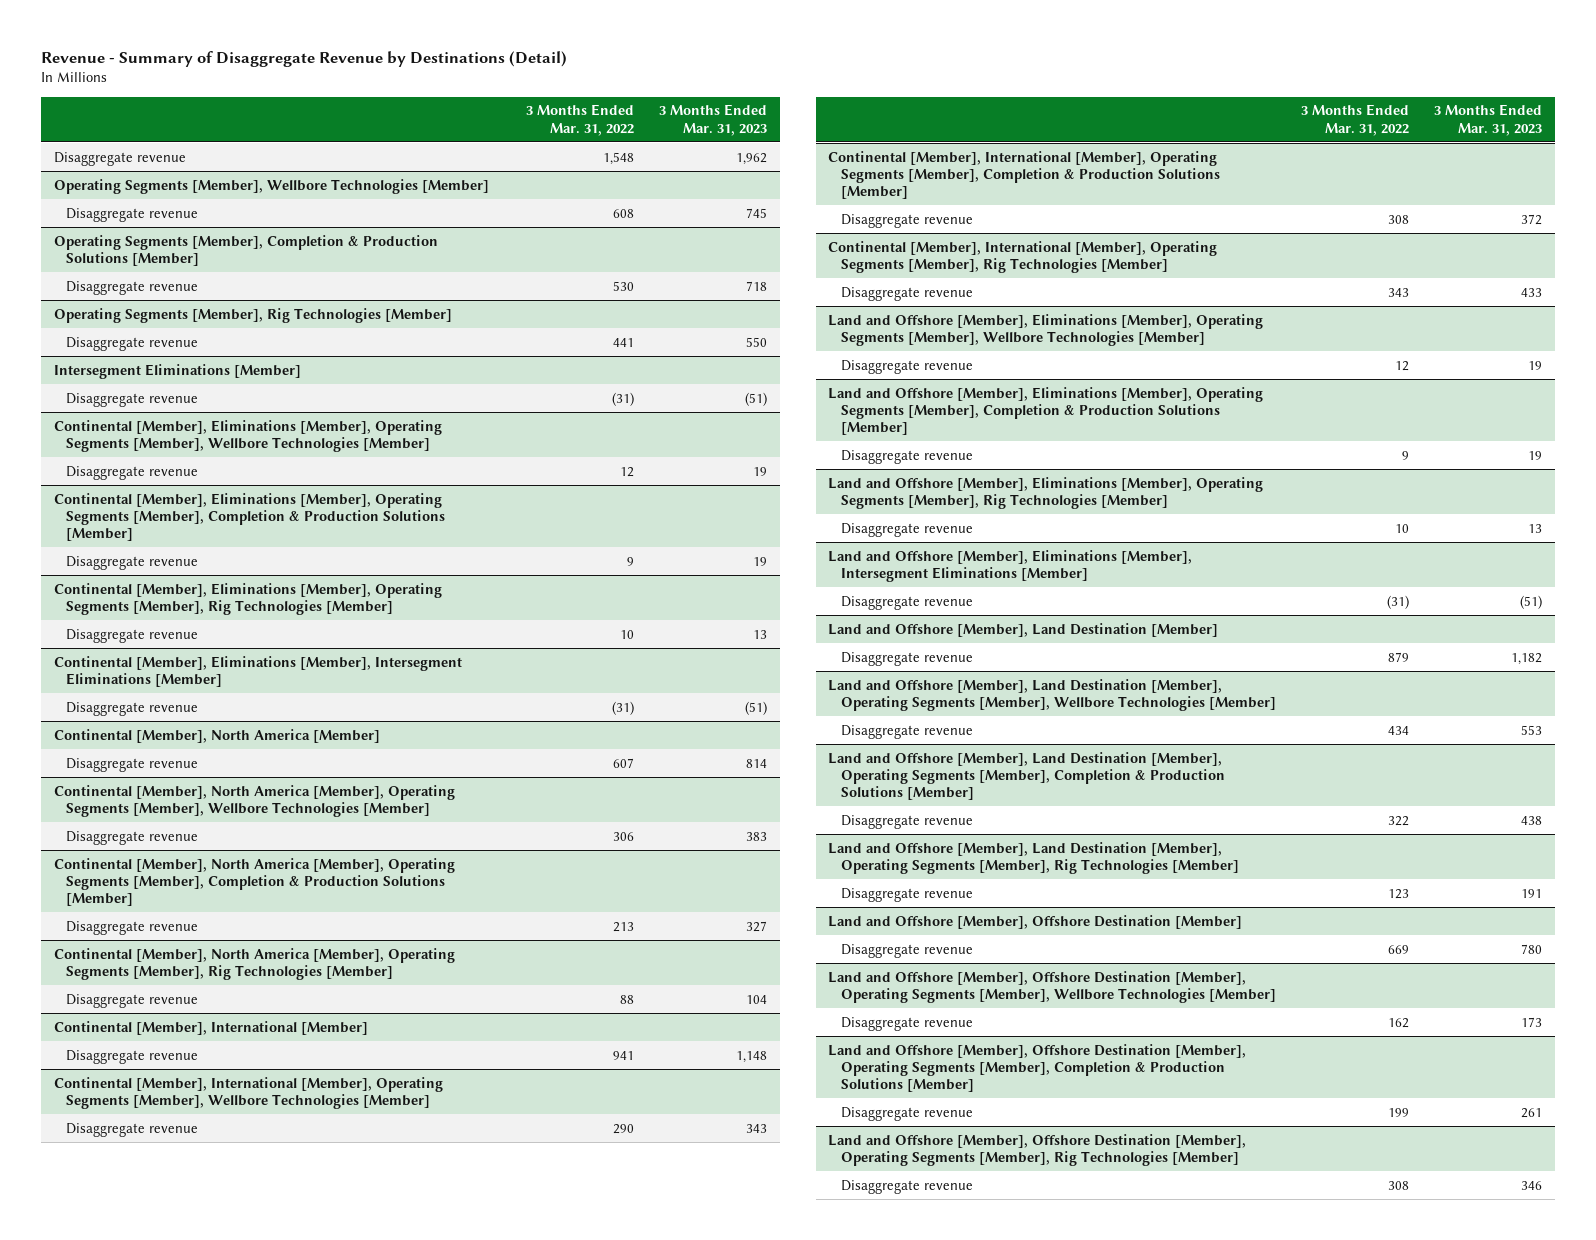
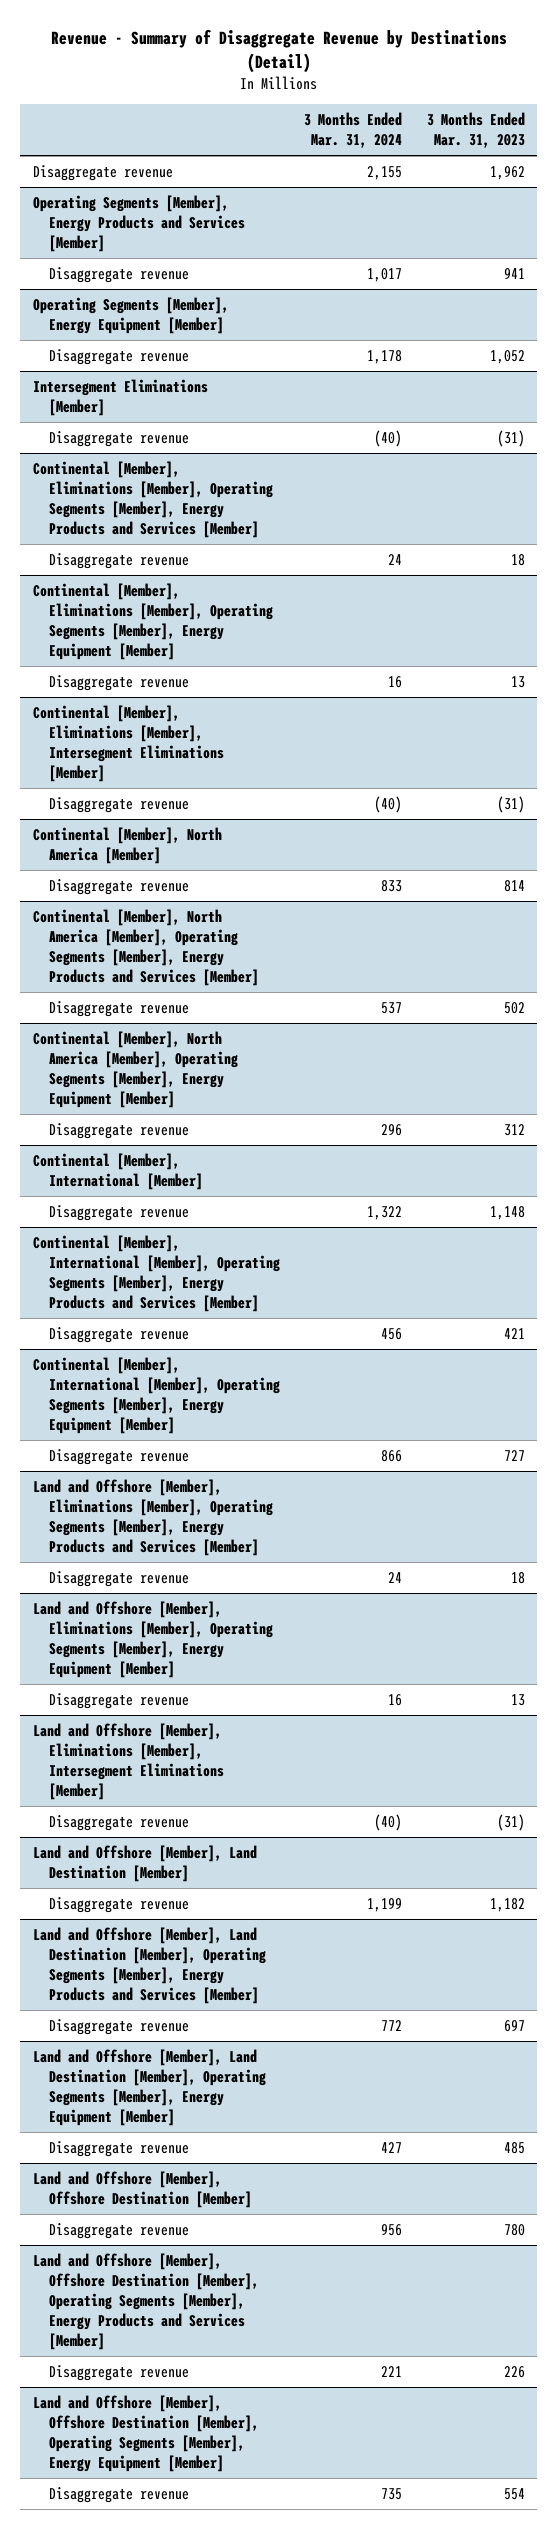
- | 3 Months Ended Mar. 31, 2022 | 3 Months Ended Mar. 31, 2023
+ | 3 Months Ended Mar. 31, 2024 | 3 Months Ended Mar. 31, 2023
- Operating Segments [Member], Wellbore Technologies [Member]
- Disaggregate revenue | 608 | 745
- Operating Segments [Member], Completion & Production Solutions [Member]
- Disaggregate revenue | 530 | 718
- Operating Segments [Member], Rig Technologies [Member]
- Disaggregate revenue | 441 | 550
+ Operating Segments [Member], Energy Products and Services [Member]
+ Disaggregate revenue | 1,017 | 941
+ Operating Segments [Member], Energy Equipment [Member]
+ Disaggregate revenue | 1,178 | 1,052
@ Intersegment Eliminations [Member]
- Disaggregate revenue | (31) | (51)
- Continental [Member], Eliminations [Member], Operating Segments [Member], Wellbore Technologies [Member]
- Disaggregate revenue | 12 | 19
- Continental [Member], Eliminations [Member], Operating Segments [Member], Completion & Production Solutions [Member]
- Disaggregate revenue | 9 | 19
- Continental [Member], Eliminations [Member], Operating Segments [Member], Rig Technologies [Member]
@ Intersegment Eliminations [Member]
+ Disaggregate revenue | (40) | (31)
+ Continental [Member], Eliminations [Member], Operating Segments [Member], Energy Products and Services [Member]
+ Disaggregate revenue | 24 | 18
+ Continental [Member], Eliminations [Member], Operating Segments [Member], Energy Equipment [Member]
@ Continental [Member], Eliminations [Member], Intersegment Eliminations [Member]
- Disaggregate revenue | (31) | (51)
+ Disaggregate revenue | (40) | (31)
- Continental [Member], North America [Member], Operating Segments [Member], Wellbore Technologies [Member]
- Disaggregate revenue | 306 | 383
- Continental [Member], North America [Member], Operating Segments [Member], Completion & Production Solutions [Member]
- Disaggregate revenue | 213 | 327
- Continental [Member], North America [Member], Operating Segments [Member], Rig Technologies [Member]
- Disaggregate revenue | 88 | 104
+ Continental [Member], North America [Member], Operating Segments [Member], Energy Products and Services [Member]
+ Disaggregate revenue | 537 | 502
+ Continental [Member], North America [Member], Operating Segments [Member], Energy Equipment [Member]
+ Disaggregate revenue | 296 | 312
- Continental [Member], International [Member], Operating Segments [Member], Wellbore Technologies [Member]
- Disaggregate revenue | 290 | 343
- Continental [Member], International [Member], Operating Segments [Member], Completion & Production Solutions [Member]
- Disaggregate revenue | 308 | 372
- Continental [Member], International [Member], Operating Segments [Member], Rig Technologies [Member]
- Disaggregate revenue | 343 | 433
- Land and Offshore [Member], Eliminations [Member], Operating Segments [Member], Wellbore Technologies [Member]
- Disaggregate revenue | 12 | 19
- Land and Offshore [Member], Eliminations [Member], Operating Segments [Member], Completion & Production Solutions [Member]
- Disaggregate revenue | 9 | 19
- Land and Offshore [Member], Eliminations [Member], Operating Segments [Member], Rig Technologies [Member]
+ Continental [Member], International [Member], Operating Segments [Member], Energy Products and Services [Member]
+ Disaggregate revenue | 456 | 421
+ Continental [Member], International [Member], Operating Segments [Member], Energy Equipment [Member]
+ Disaggregate revenue | 866 | 727
+ Land and Offshore [Member], Eliminations [Member], Operating Segments [Member], Energy Products and Services [Member]
+ Disaggregate revenue | 24 | 18
+ Land and Offshore [Member], Eliminations [Member], Operating Segments [Member], Energy Equipment [Member]
@ Land and Offshore [Member], Eliminations [Member], Intersegment Eliminations [Member]
- Disaggregate revenue | (31) | (51)
+ Disaggregate revenue | (40) | (31)
- Land and Offshore [Member], Land Destination [Member], Operating Segments [Member], Wellbore Technologies [Member]
- Disaggregate revenue | 434 | 553
- Land and Offshore [Member], Land Destination [Member], Operating Segments [Member], Completion & Production Solutions [Member]
- Disaggregate revenue | 322 | 438
- Land and Offshore [Member], Land Destination [Member], Operating Segments [Member], Rig Technologies [Member]
- Disaggregate revenue | 123 | 191
+ Land and Offshore [Member], Land Destination [Member], Operating Segments [Member], Energy Products and Services [Member]
+ Disaggregate revenue | 772 | 697
+ Land and Offshore [Member], Land Destination [Member], Operating Segments [Member], Energy Equipment [Member]
+ Disaggregate revenue | 427 | 485
- Land and Offshore [Member], Offshore Destination [Member], Operating Segments [Member], Wellbore Technologies [Member]
- Disaggregate revenue | 162 | 173
- Land and Offshore [Member], Offshore Destination [Member], Operating Segments [Member], Completion & Production Solutions [Member]
- Disaggregate revenue | 199 | 261
- Land and Offshore [Member], Offshore Destination [Member], Operating Segments [Member], Rig Technologies [Member]
- Disaggregate revenue | 308 | 346
+ Land and Offshore [Member], Offshore Destination [Member], Operating Segments [Member], Energy Products and Services [Member]
+ Disaggregate revenue | 221 | 226
+ Land and Offshore [Member], Offshore Destination [Member], Operating Segments [Member], Energy Equipment [Member]
+ Disaggregate revenue | 735 | 554

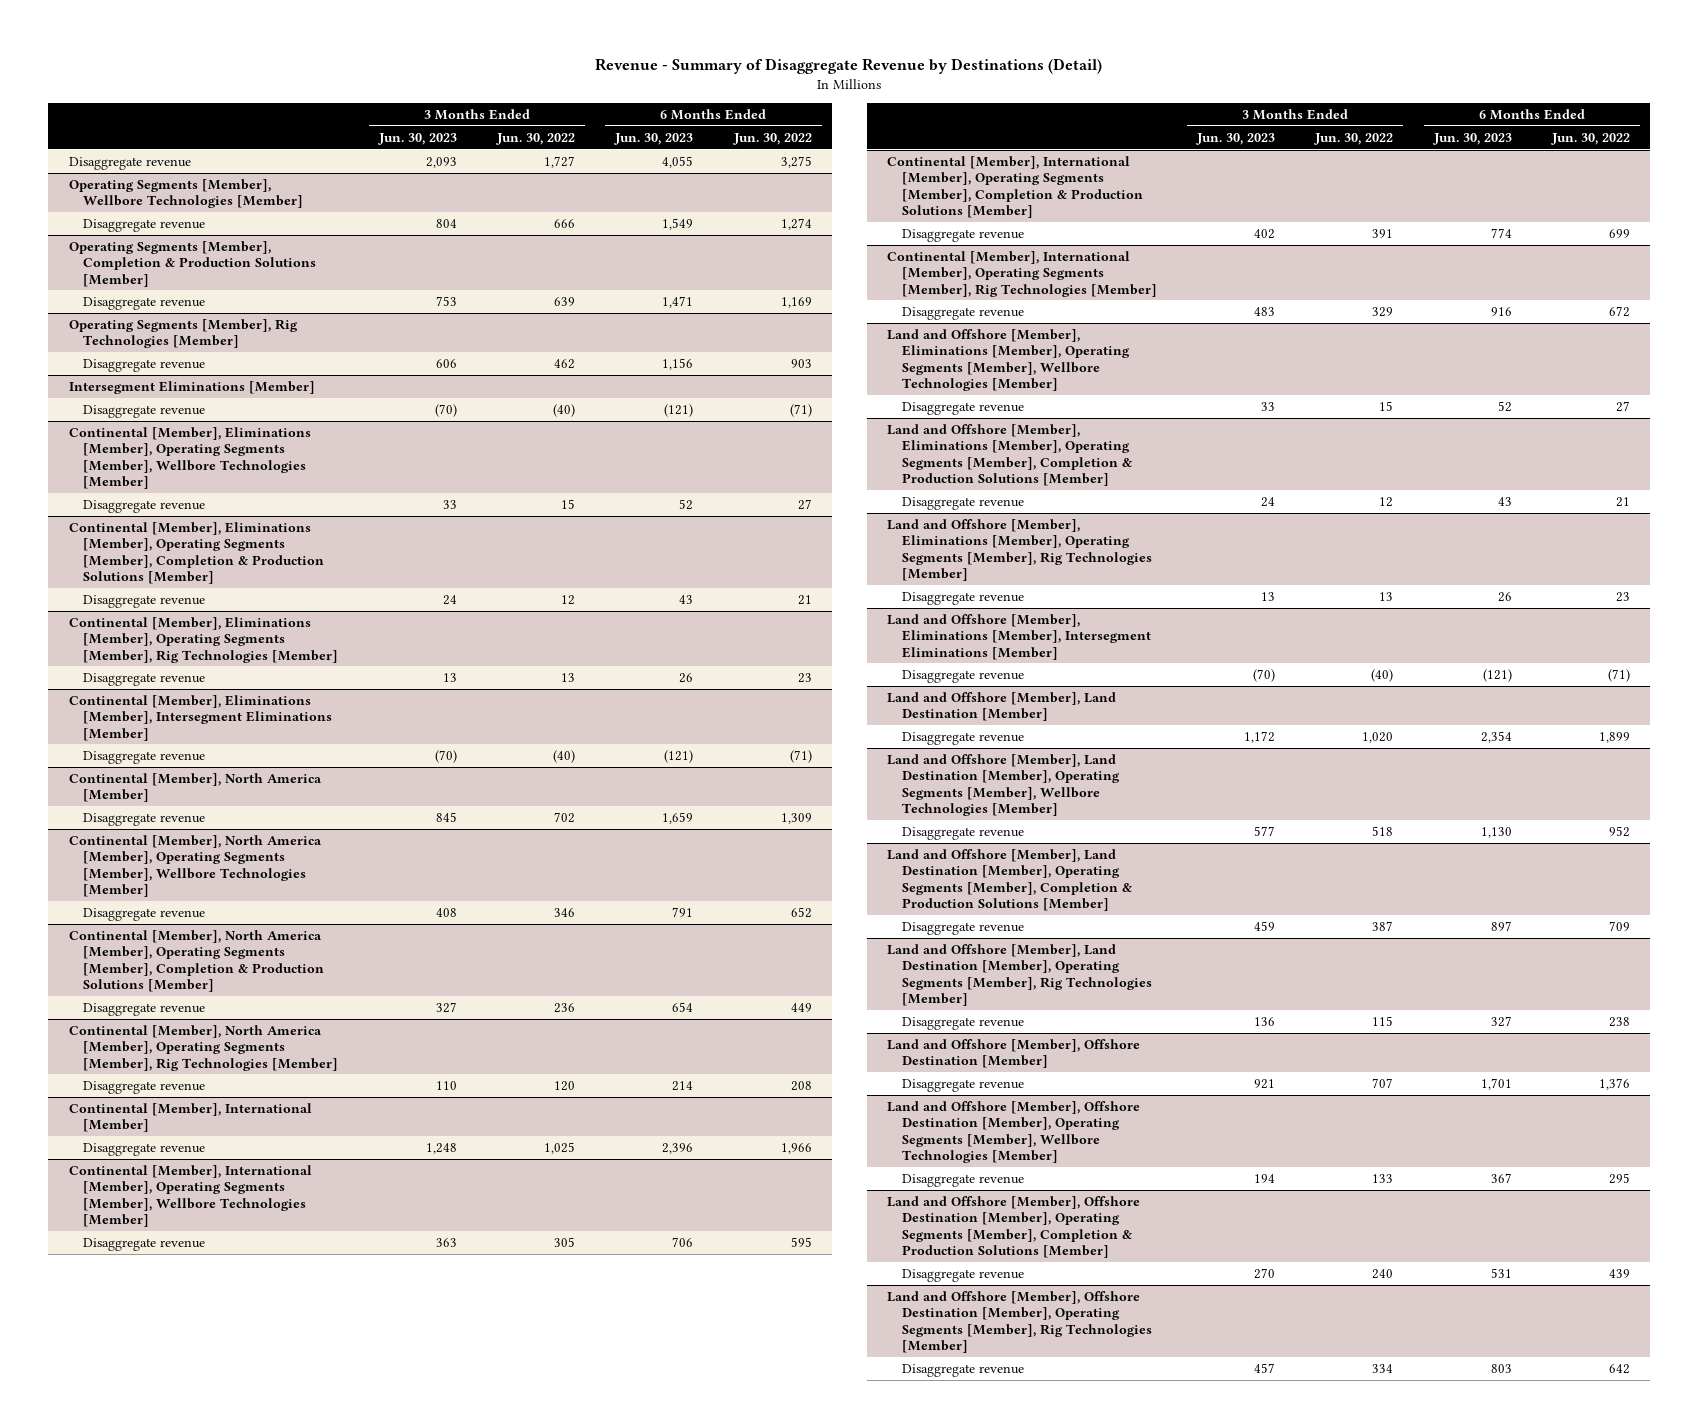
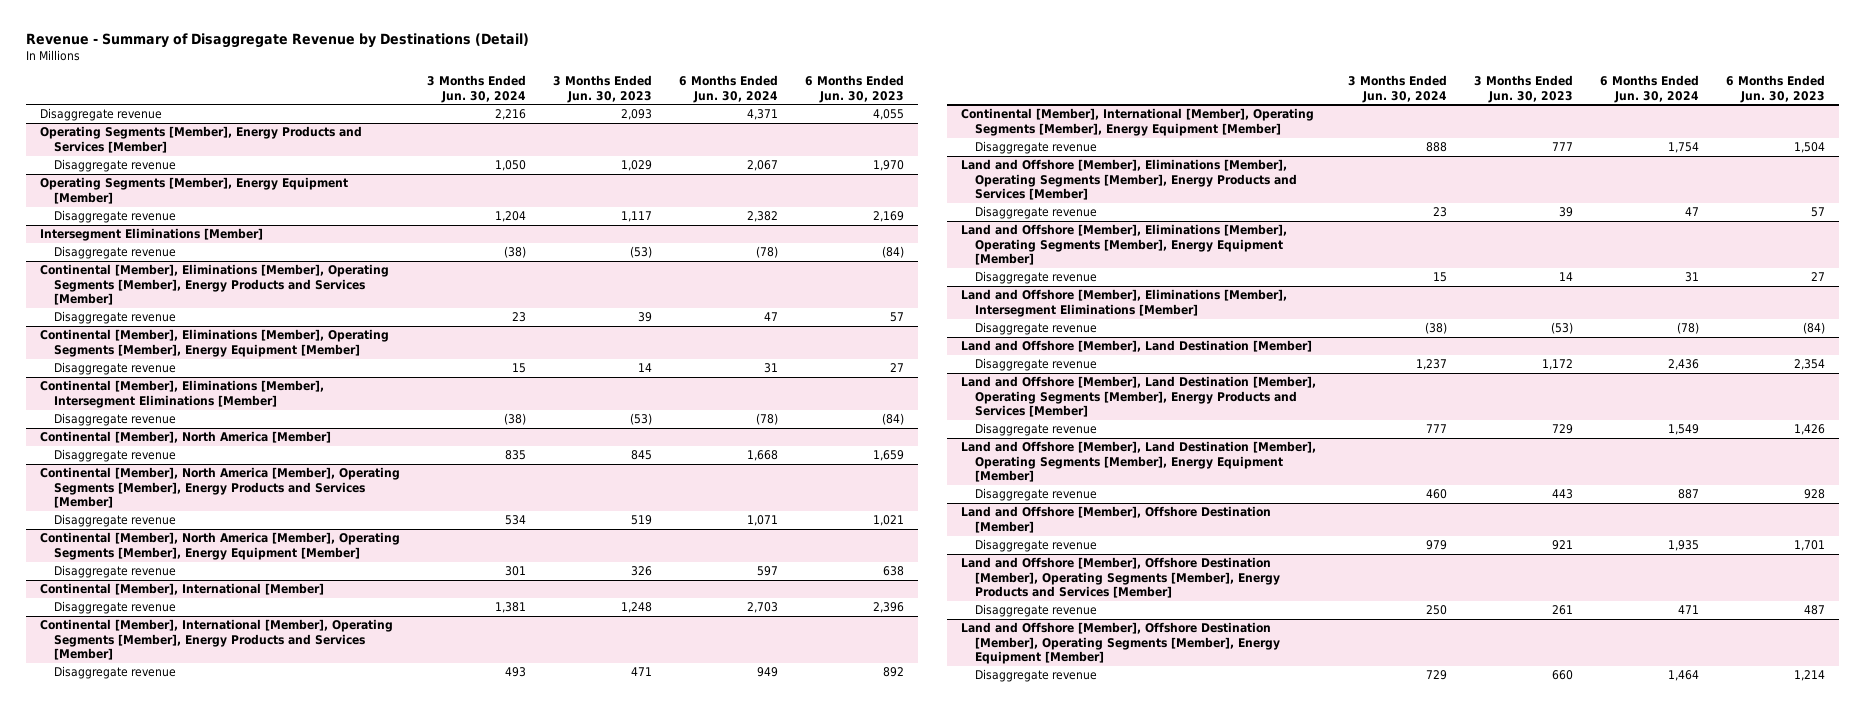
- | 3 Months Ended Jun. 30, 2023 | 3 Months Ended Jun. 30, 2022 | 6 Months Ended Jun. 30, 2023 | 6 Months Ended Jun. 30, 2022
+ | 3 Months Ended Jun. 30, 2024 | 3 Months Ended Jun. 30, 2023 | 6 Months Ended Jun. 30, 2024 | 6 Months Ended Jun. 30, 2023
- Operating Segments [Member], Wellbore Technologies [Member]
- Disaggregate revenue | 804 | 666 | 1,549 | 1,274
- Operating Segments [Member], Completion & Production Solutions [Member]
- Disaggregate revenue | 753 | 639 | 1,471 | 1,169
- Operating Segments [Member], Rig Technologies [Member]
- Disaggregate revenue | 606 | 462 | 1,156 | 903
+ Operating Segments [Member], Energy Products and Services [Member]
+ Disaggregate revenue | 1,050 | 1,029 | 2,067 | 1,970
+ Operating Segments [Member], Energy Equipment [Member]
+ Disaggregate revenue | 1,204 | 1,117 | 2,382 | 2,169
@ Intersegment Eliminations [Member]
- Disaggregate revenue | (70) | (40) | (121) | (71)
- Continental [Member], Eliminations [Member], Operating Segments [Member], Wellbore Technologies [Member]
- Disaggregate revenue | 33 | 15 | 52 | 27
- Continental [Member], Eliminations [Member], Operating Segments [Member], Completion & Production Solutions [Member]
- Disaggregate revenue | 24 | 12 | 43 | 21
- Continental [Member], Eliminations [Member], Operating Segments [Member], Rig Technologies [Member]
- Disaggregate revenue | 13 | 13 | 26 | 23
@ Intersegment Eliminations [Member]
+ Disaggregate revenue | (38) | (53) | (78) | (84)
+ Continental [Member], Eliminations [Member], Operating Segments [Member], Energy Products and Services [Member]
+ Disaggregate revenue | 23 | 39 | 47 | 57
+ Continental [Member], Eliminations [Member], Operating Segments [Member], Energy Equipment [Member]
+ Disaggregate revenue | 15 | 14 | 31 | 27
@ Continental [Member], Eliminations [Member], Intersegment Eliminations [Member]
- Disaggregate revenue | (70) | (40) | (121) | (71)
+ Disaggregate revenue | (38) | (53) | (78) | (84)
- Continental [Member], North America [Member], Operating Segments [Member], Wellbore Technologies [Member]
- Disaggregate revenue | 408 | 346 | 791 | 652
- Continental [Member], North America [Member], Operating Segments [Member], Completion & Production Solutions [Member]
- Disaggregate revenue | 327 | 236 | 654 | 449
- Continental [Member], North America [Member], Operating Segments [Member], Rig Technologies [Member]
- Disaggregate revenue | 110 | 120 | 214 | 208
+ Continental [Member], North America [Member], Operating Segments [Member], Energy Products and Services [Member]
+ Disaggregate revenue | 534 | 519 | 1,071 | 1,021
+ Continental [Member], North America [Member], Operating Segments [Member], Energy Equipment [Member]
+ Disaggregate revenue | 301 | 326 | 597 | 638
- Continental [Member], International [Member], Operating Segments [Member], Wellbore Technologies [Member]
- Disaggregate revenue | 363 | 305 | 706 | 595
- Continental [Member], International [Member], Operating Segments [Member], Completion & Production Solutions [Member]
- Disaggregate revenue | 402 | 391 | 774 | 699
- Continental [Member], International [Member], Operating Segments [Member], Rig Technologies [Member]
- Disaggregate revenue | 483 | 329 | 916 | 672
- Land and Offshore [Member], Eliminations [Member], Operating Segments [Member], Wellbore Technologies [Member]
- Disaggregate revenue | 33 | 15 | 52 | 27
- Land and Offshore [Member], Eliminations [Member], Operating Segments [Member], Completion & Production Solutions [Member]
- Disaggregate revenue | 24 | 12 | 43 | 21
- Land and Offshore [Member], Eliminations [Member], Operating Segments [Member], Rig Technologies [Member]
- Disaggregate revenue | 13 | 13 | 26 | 23
+ Continental [Member], International [Member], Operating Segments [Member], Energy Products and Services [Member]
+ Disaggregate revenue | 493 | 471 | 949 | 892
+ Continental [Member], International [Member], Operating Segments [Member], Energy Equipment [Member]
+ Disaggregate revenue | 888 | 777 | 1,754 | 1,504
+ Land and Offshore [Member], Eliminations [Member], Operating Segments [Member], Energy Products and Services [Member]
+ Disaggregate revenue | 23 | 39 | 47 | 57
+ Land and Offshore [Member], Eliminations [Member], Operating Segments [Member], Energy Equipment [Member]
+ Disaggregate revenue | 15 | 14 | 31 | 27
@ Land and Offshore [Member], Eliminations [Member], Intersegment Eliminations [Member]
- Disaggregate revenue | (70) | (40) | (121) | (71)
+ Disaggregate revenue | (38) | (53) | (78) | (84)
- Land and Offshore [Member], Land Destination [Member], Operating Segments [Member], Wellbore Technologies [Member]
- Disaggregate revenue | 577 | 518 | 1,130 | 952
- Land and Offshore [Member], Land Destination [Member], Operating Segments [Member], Completion & Production Solutions [Member]
- Disaggregate revenue | 459 | 387 | 897 | 709
- Land and Offshore [Member], Land Destination [Member], Operating Segments [Member], Rig Technologies [Member]
- Disaggregate revenue | 136 | 115 | 327 | 238
+ Land and Offshore [Member], Land Destination [Member], Operating Segments [Member], Energy Products and Services [Member]
+ Disaggregate revenue | 777 | 729 | 1,549 | 1,426
+ Land and Offshore [Member], Land Destination [Member], Operating Segments [Member], Energy Equipment [Member]
+ Disaggregate revenue | 460 | 443 | 887 | 928
- Land and Offshore [Member], Offshore Destination [Member], Operating Segments [Member], Wellbore Technologies [Member]
- Disaggregate revenue | 194 | 133 | 367 | 295
- Land and Offshore [Member], Offshore Destination [Member], Operating Segments [Member], Completion & Production Solutions [Member]
- Disaggregate revenue | 270 | 240 | 531 | 439
- Land and Offshore [Member], Offshore Destination [Member], Operating Segments [Member], Rig Technologies [Member]
- Disaggregate revenue | 457 | 334 | 803 | 642
+ Land and Offshore [Member], Offshore Destination [Member], Operating Segments [Member], Energy Products and Services [Member]
+ Disaggregate revenue | 250 | 261 | 471 | 487
+ Land and Offshore [Member], Offshore Destination [Member], Operating Segments [Member], Energy Equipment [Member]
+ Disaggregate revenue | 729 | 660 | 1,464 | 1,214

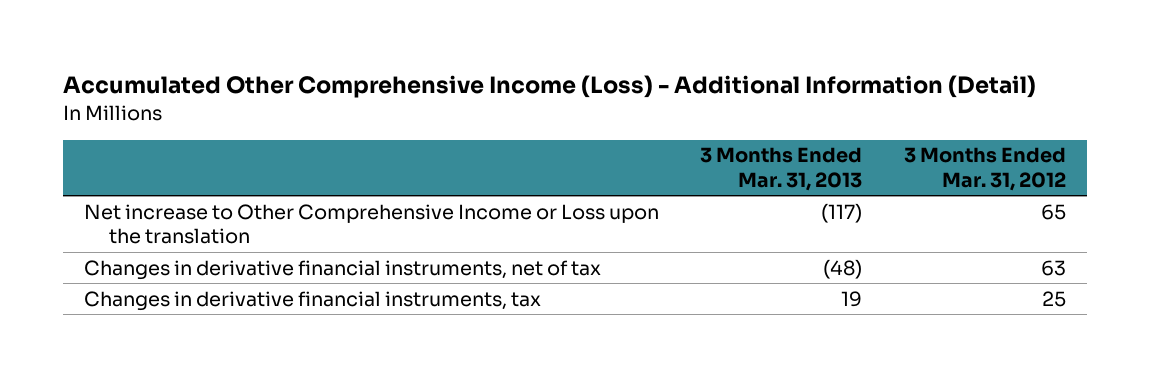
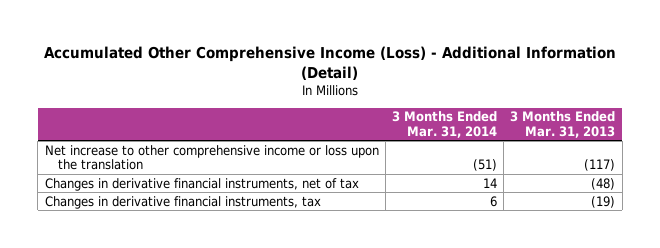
- | 3 Months Ended Mar. 31, 2013 | 3 Months Ended Mar. 31, 2012
+ | 3 Months Ended Mar. 31, 2014 | 3 Months Ended Mar. 31, 2013
- Net increase to Other Comprehensive Income or Loss upon the translation | (117) | 65
+ Net increase to other comprehensive income or loss upon the translation | (51) | (117)
- Changes in derivative financial instruments, tax | 19 | 25
+ Changes in derivative financial instruments, tax | 6 | (19)

